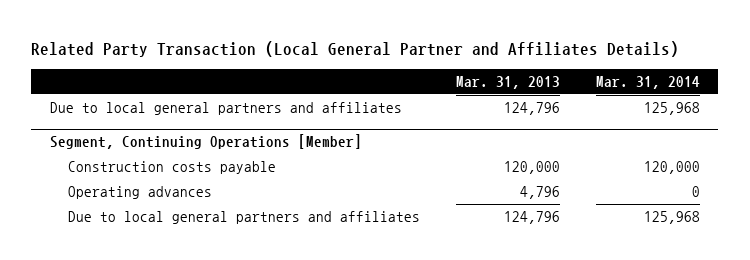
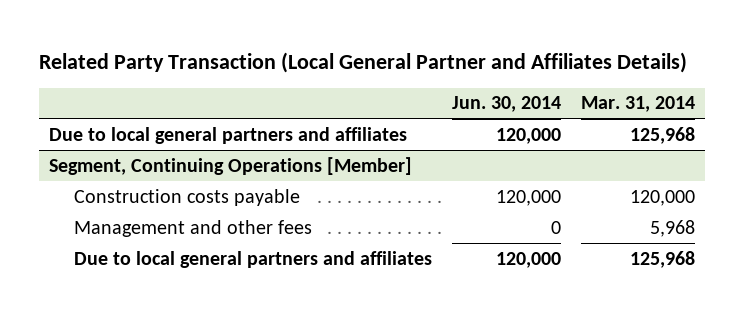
- | Mar. 31, 2013 | Mar. 31, 2014
+ | Jun. 30, 2014 | Mar. 31, 2014
@ Segment, Continuing Operations [Member]
- Operating advances | 4,796 | 0
+ Management and other fees | 0 | 5,968

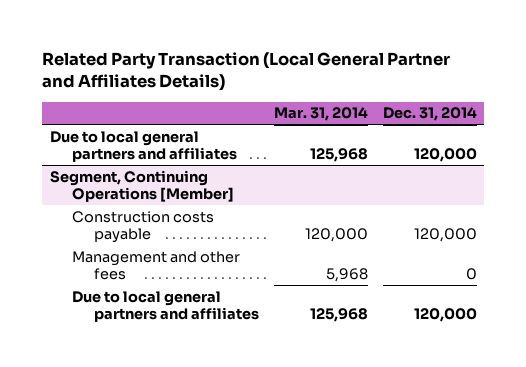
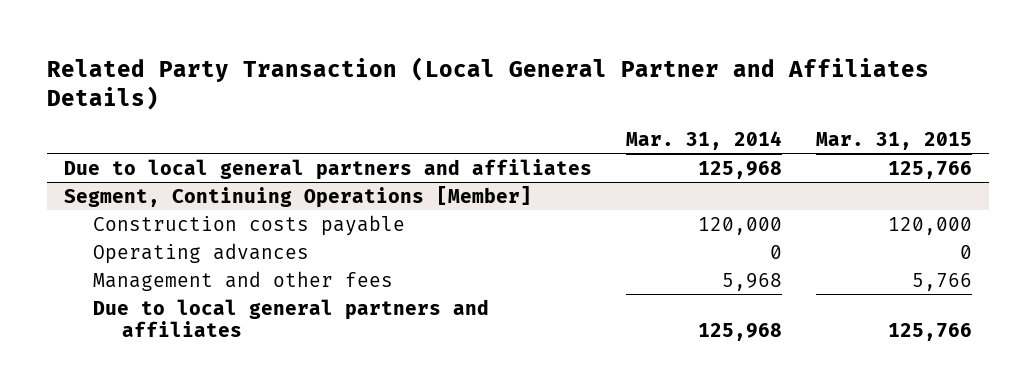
- | Mar. 31, 2014 | Dec. 31, 2014
+ | Mar. 31, 2014 | Mar. 31, 2015
@ Segment, Continuing Operations [Member]
+ Operating advances | 0 | 0

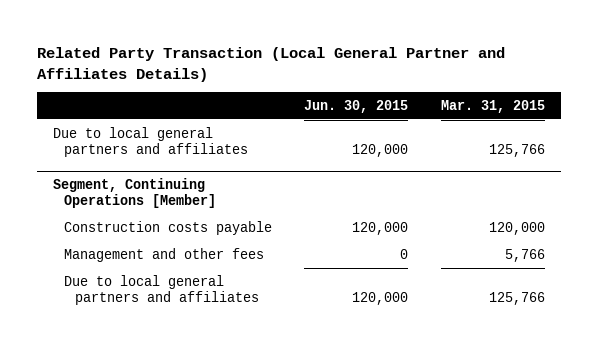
- | Mar. 31, 2014 | Mar. 31, 2015
+ | Jun. 30, 2015 | Mar. 31, 2015
@ Segment, Continuing Operations [Member]
- Operating advances | 0 | 0

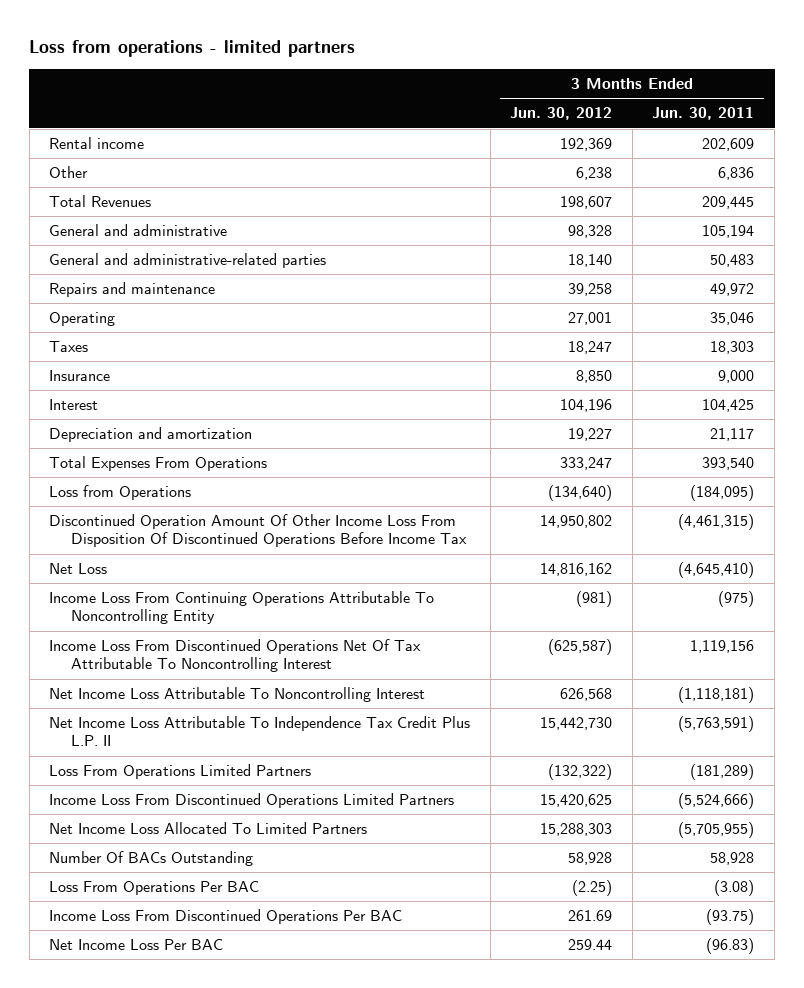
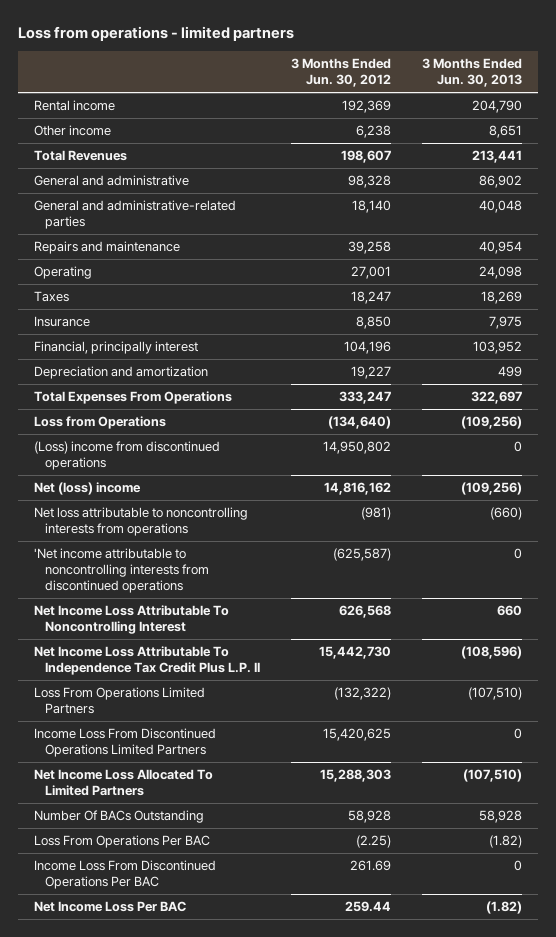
- | 3 Months Ended Jun. 30, 2012 | 3 Months Ended Jun. 30, 2011
+ | 3 Months Ended Jun. 30, 2012 | 3 Months Ended Jun. 30, 2013
- Other | 6,238 | 6,836
+ Other income | 6,238 | 8,651
- Interest | 104,196 | 104,425
+ Financial, principally interest | 104,196 | 103,952
- Discontinued Operation Amount Of Other Income Loss From Disposition Of Discontinued Operations Before Income Tax | 14,950,802 | (4,461,315)
- Net Loss | 14,816,162 | (4,645,410)
- Income Loss From Continuing Operations Attributable To Noncontrolling Entity | (981) | (975)
- Income Loss From Discontinued Operations Net Of Tax Attributable To Noncontrolling Interest | (625,587) | 1,119,156
+ (Loss) income from discontinued operations | 14,950,802 | 0
+ Net (loss) income | 14,816,162 | (109,256)
+ Net loss attributable to noncontrolling interests from operations | (981) | (660)
+ 'Net income attributable to noncontrolling interests from discontinued operations | (625,587) | 0

